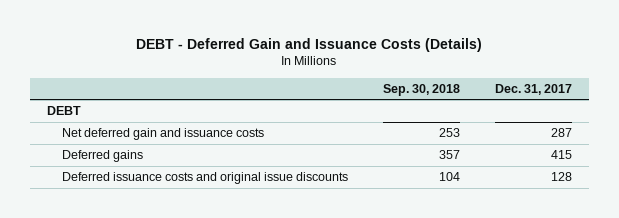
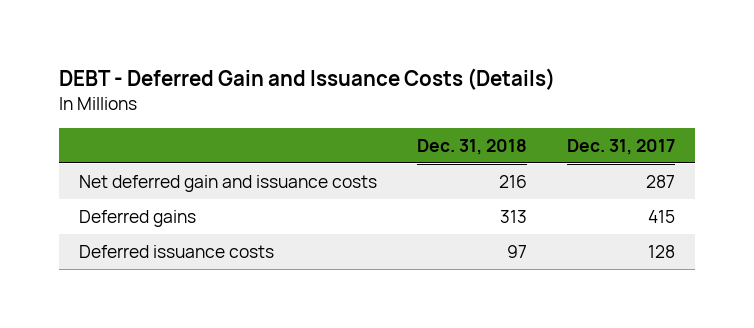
- | Sep. 30, 2018 | Dec. 31, 2017
+ | Dec. 31, 2018 | Dec. 31, 2017
- DEBT
- Deferred issuance costs and original issue discounts | 104 | 128
+ Deferred issuance costs | 97 | 128

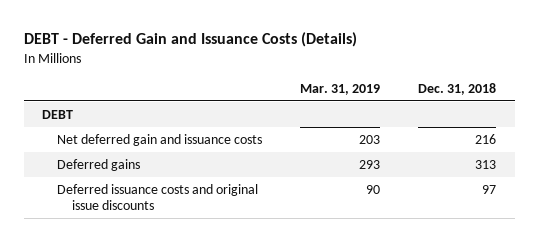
- | Dec. 31, 2018 | Dec. 31, 2017
+ | Mar. 31, 2019 | Dec. 31, 2018
+ DEBT
- Deferred issuance costs | 97 | 128
+ Deferred issuance costs and original issue discounts | 90 | 97

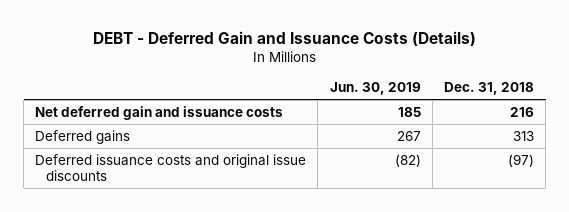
- | Mar. 31, 2019 | Dec. 31, 2018
+ | Jun. 30, 2019 | Dec. 31, 2018
- DEBT
- Deferred issuance costs and original issue discounts | 90 | 97
+ Deferred issuance costs and original issue discounts | (82) | (97)

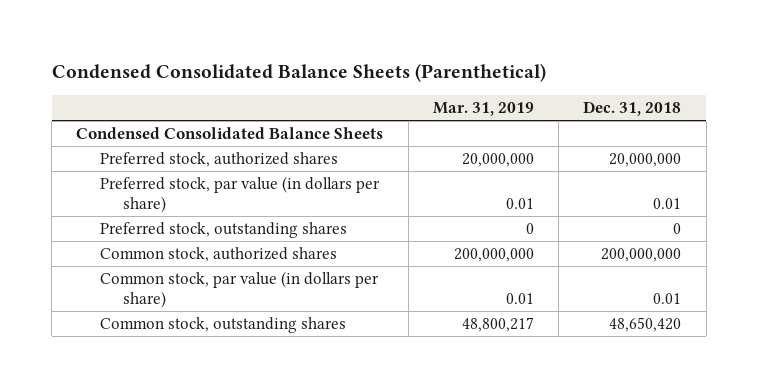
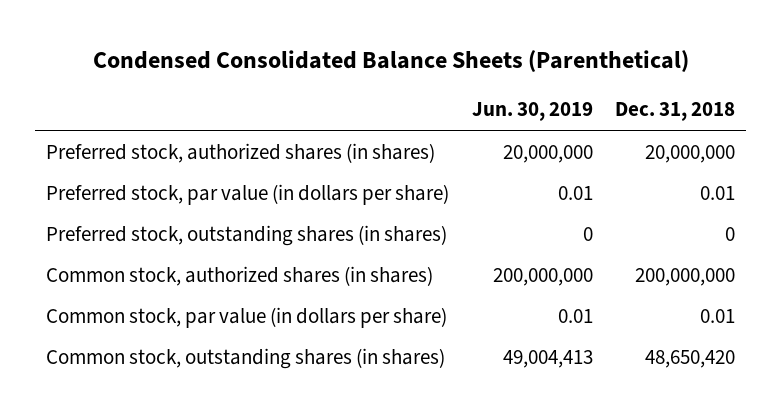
- | Mar. 31, 2019 | Dec. 31, 2018
+ | Jun. 30, 2019 | Dec. 31, 2018
- Condensed Consolidated Balance Sheets
- Preferred stock, authorized shares | 20,000,000 | 20,000,000
+ Preferred stock, authorized shares (in shares) | 20,000,000 | 20,000,000
- Preferred stock, outstanding shares | 0 | 0
- Common stock, authorized shares | 200,000,000 | 200,000,000
+ Preferred stock, outstanding shares (in shares) | 0 | 0
+ Common stock, authorized shares (in shares) | 200,000,000 | 200,000,000
- Common stock, outstanding shares | 48,800,217 | 48,650,420
+ Common stock, outstanding shares (in shares) | 49,004,413 | 48,650,420

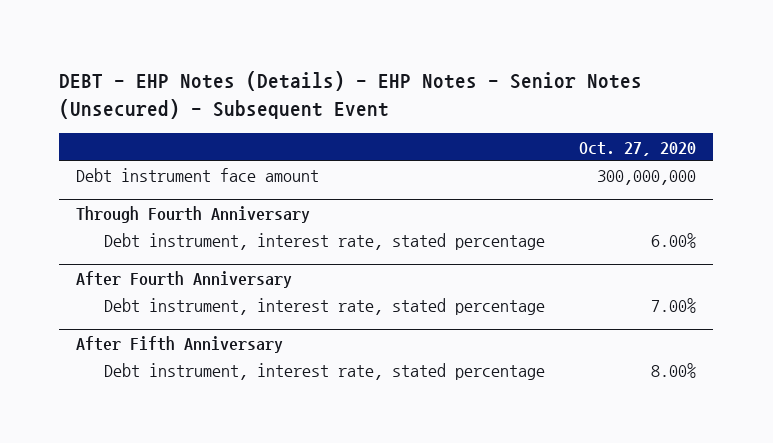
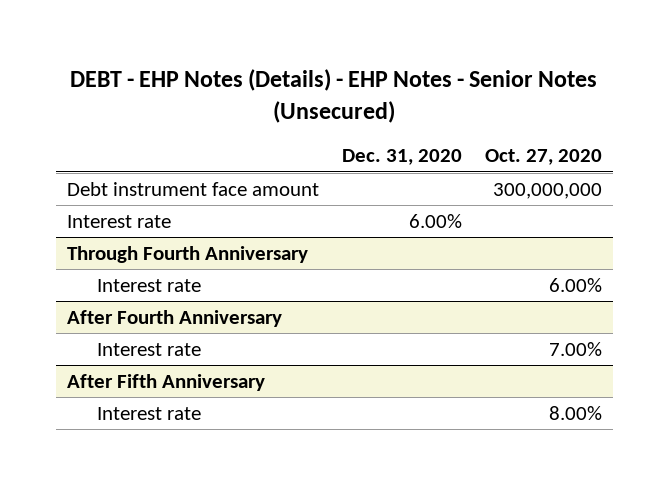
- DEBT - EHP Notes (Details) - EHP Notes - Senior Notes (Unsecured) - Subsequent Event
+ DEBT - EHP Notes (Details) - EHP Notes - Senior Notes (Unsecured)
- | Oct. 27, 2020
+ | Dec. 31, 2020 | Oct. 27, 2020
+ Interest rate | 6.00% |
@ Through Fourth Anniversary
- Debt instrument, interest rate, stated percentage | 6.00%
+ Interest rate | | 6.00%
@ After Fourth Anniversary
- Debt instrument, interest rate, stated percentage | 7.00%
+ Interest rate | | 7.00%
@ After Fifth Anniversary
- Debt instrument, interest rate, stated percentage | 8.00%
+ Interest rate | | 8.00%

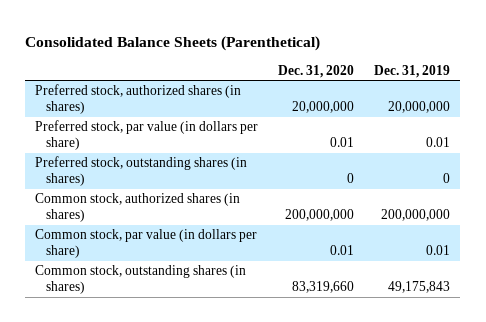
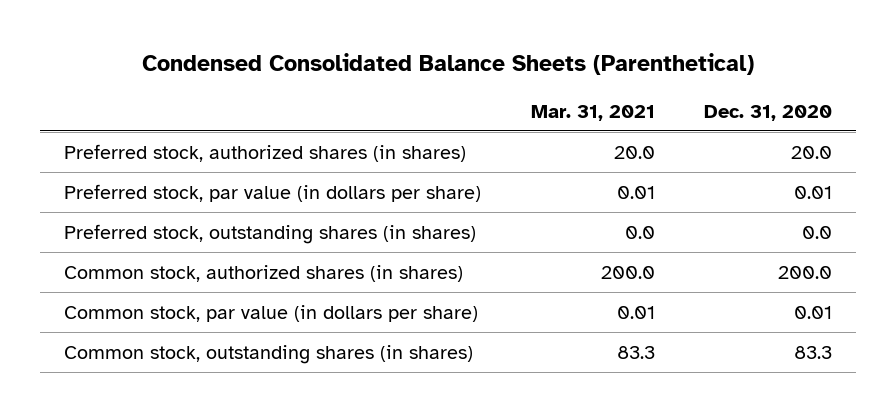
- Consolidated Balance Sheets (Parenthetical)
+ Condensed Consolidated Balance Sheets (Parenthetical)
- | Dec. 31, 2020 | Dec. 31, 2019
+ | Mar. 31, 2021 | Dec. 31, 2020
- Preferred stock, authorized shares (in shares) | 20,000,000 | 20,000,000
+ Preferred stock, authorized shares (in shares) | 20.0 | 20.0
- Preferred stock, outstanding shares (in shares) | 0 | 0
- Common stock, authorized shares (in shares) | 200,000,000 | 200,000,000
+ Preferred stock, outstanding shares (in shares) | 0.0 | 0.0
+ Common stock, authorized shares (in shares) | 200.0 | 200.0
- Common stock, outstanding shares (in shares) | 83,319,660 | 49,175,843
+ Common stock, outstanding shares (in shares) | 83.3 | 83.3

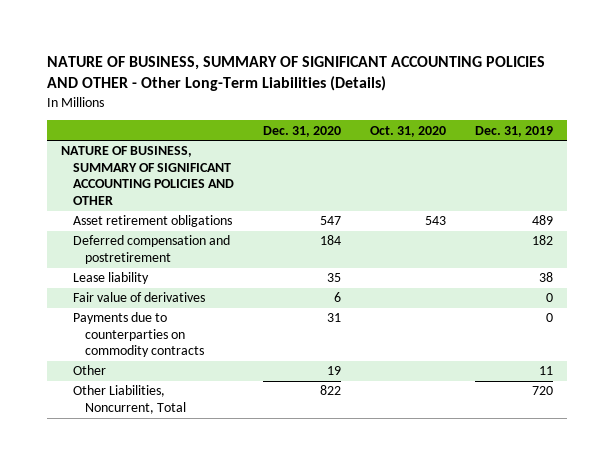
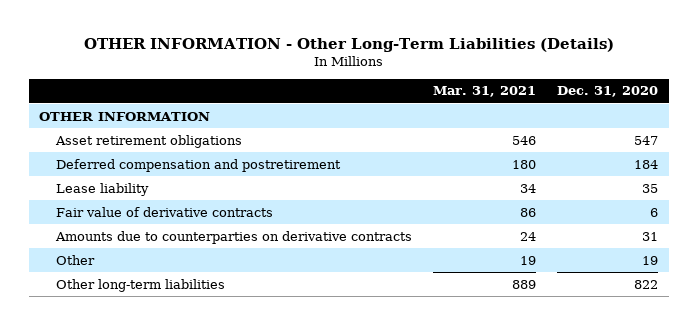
- NATURE OF BUSINESS, SUMMARY OF SIGNIFICANT ACCOUNTING POLICIES AND OTHER - Other Long-Term Liabilities (Details)
+ OTHER INFORMATION - Other Long-Term Liabilities (Details)
- | Dec. 31, 2020 | Oct. 31, 2020 | Dec. 31, 2019
+ | Mar. 31, 2021 | Dec. 31, 2020
- NATURE OF BUSINESS, SUMMARY OF SIGNIFICANT ACCOUNTING POLICIES AND OTHER
+ OTHER INFORMATION
- Fair value of derivatives | 6 | | 0
- Payments due to counterparties on commodity contracts | 31 | | 0
+ Fair value of derivative contracts | 86 | 6
+ Amounts due to counterparties on derivative contracts | 24 | 31
- Other Liabilities, Noncurrent, Total | 822 | | 720
+ Other long-term liabilities | 889 | 822

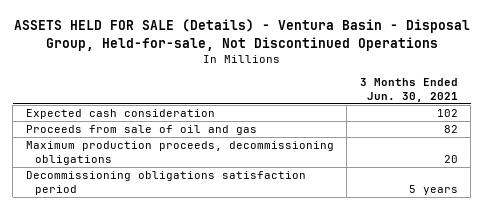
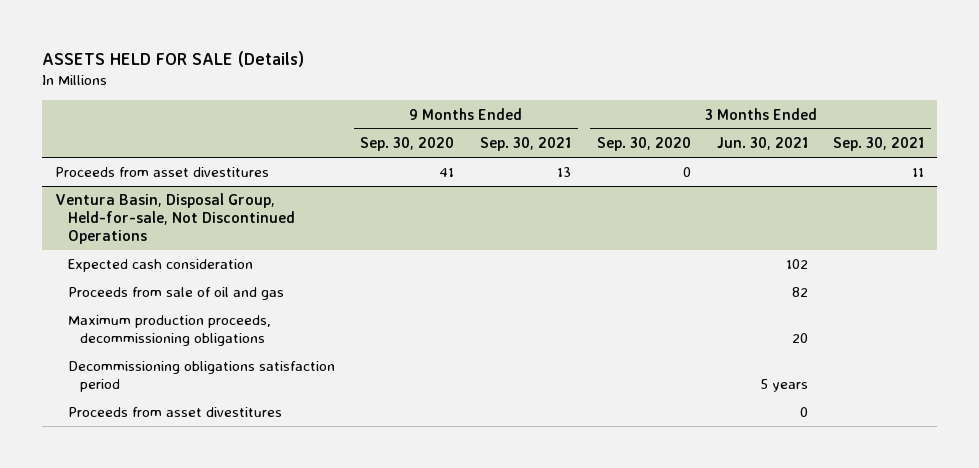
- ASSETS HELD FOR SALE (Details) - Ventura Basin - Disposal Group, Held-for-sale, Not Discontinued Operations
+ ASSETS HELD FOR SALE (Details)
- | 3 Months Ended Jun. 30, 2021
+ | 9 Months Ended Sep. 30, 2020 | 9 Months Ended Sep. 30, 2021 | 3 Months Ended Sep. 30, 2020 | 3 Months Ended Jun. 30, 2021 | 3 Months Ended Sep. 30, 2021
+ Proceeds from asset divestitures | 41 | 13 | 0 | | 11
+ Ventura Basin, Disposal Group, Held-for-sale, Not Discontinued Operations
+ Proceeds from asset divestitures | | | | 0 |

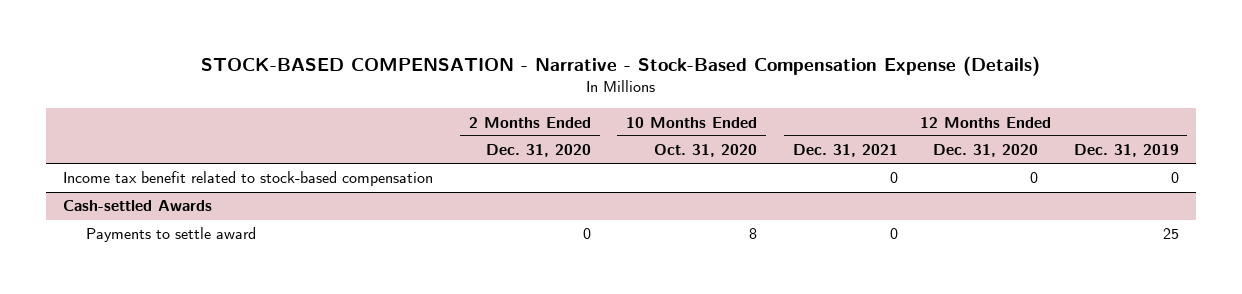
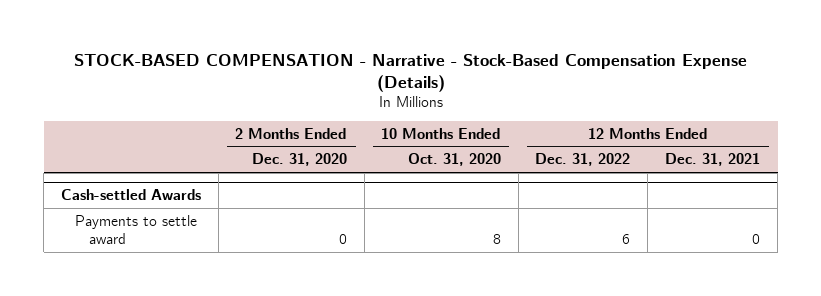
- | 2 Months Ended Dec. 31, 2020 | 10 Months Ended Oct. 31, 2020 | 12 Months Ended Dec. 31, 2021 | 12 Months Ended Dec. 31, 2020 | 12 Months Ended Dec. 31, 2019
+ | 2 Months Ended Dec. 31, 2020 | 10 Months Ended Oct. 31, 2020 | 12 Months Ended Dec. 31, 2022 | 12 Months Ended Dec. 31, 2021
- Income tax benefit related to stock-based compensation | | | 0 | 0 | 0

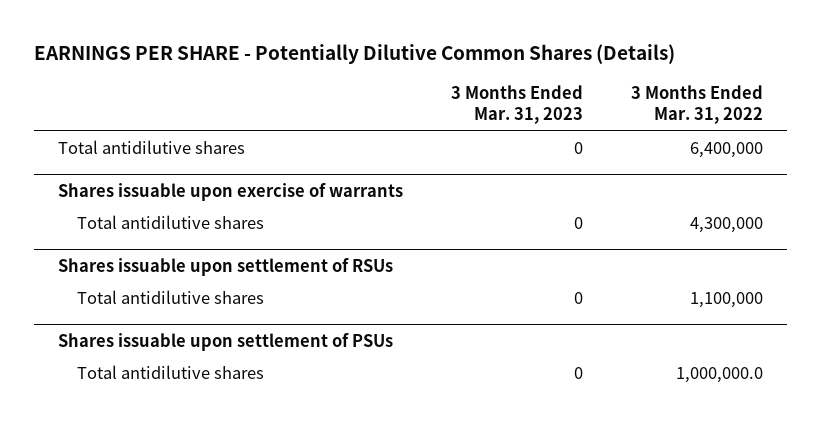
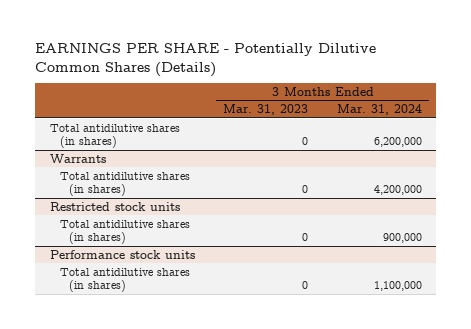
- | 3 Months Ended Mar. 31, 2023 | 3 Months Ended Mar. 31, 2022
+ | 3 Months Ended Mar. 31, 2023 | 3 Months Ended Mar. 31, 2024
- Total antidilutive shares | 0 | 6,400,000
- Shares issuable upon exercise of warrants
- Total antidilutive shares | 0 | 4,300,000
- Shares issuable upon settlement of RSUs
- Total antidilutive shares | 0 | 1,100,000
- Shares issuable upon settlement of PSUs
- Total antidilutive shares | 0 | 1,000,000.0
+ Total antidilutive shares (in shares) | 0 | 6,200,000
+ Warrants
+ Total antidilutive shares (in shares) | 0 | 4,200,000
+ Restricted stock units
+ Total antidilutive shares (in shares) | 0 | 900,000
+ Performance stock units
+ Total antidilutive shares (in shares) | 0 | 1,100,000

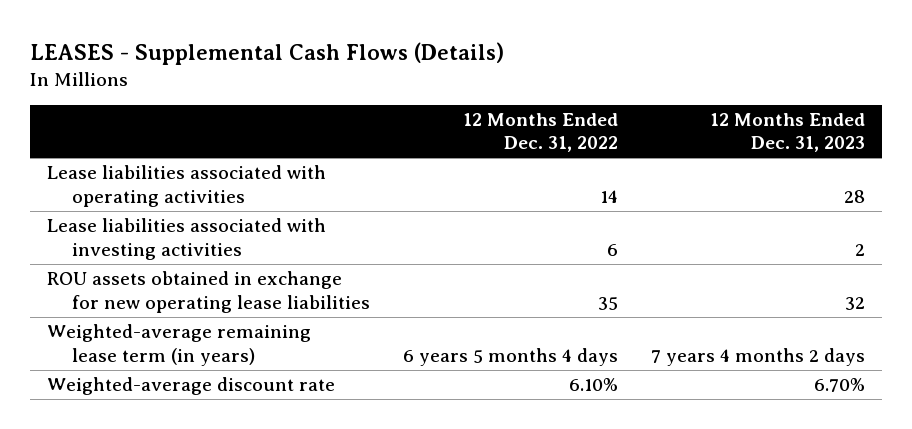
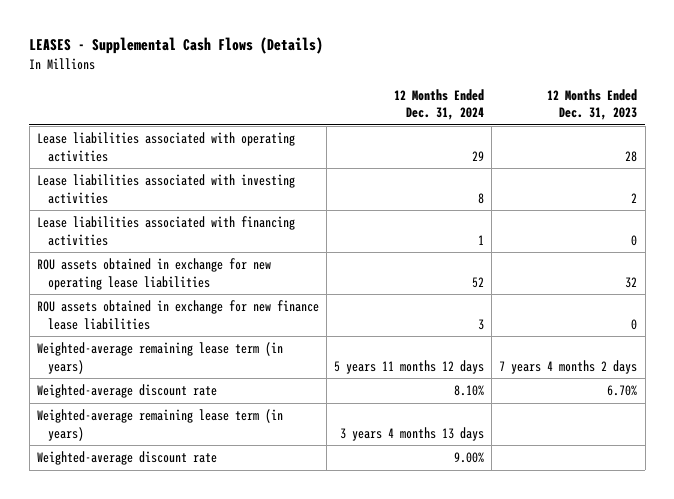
- | 12 Months Ended Dec. 31, 2022 | 12 Months Ended Dec. 31, 2023
+ | 12 Months Ended Dec. 31, 2024 | 12 Months Ended Dec. 31, 2023
+ Lease liabilities associated with financing activities | 1 | 0
+ ROU assets obtained in exchange for new finance lease liabilities | 3 | 0
+ Weighted-average remaining lease term (in years) | 3 years 4 months 13 days |
+ Weighted-average discount rate | 9.00% |

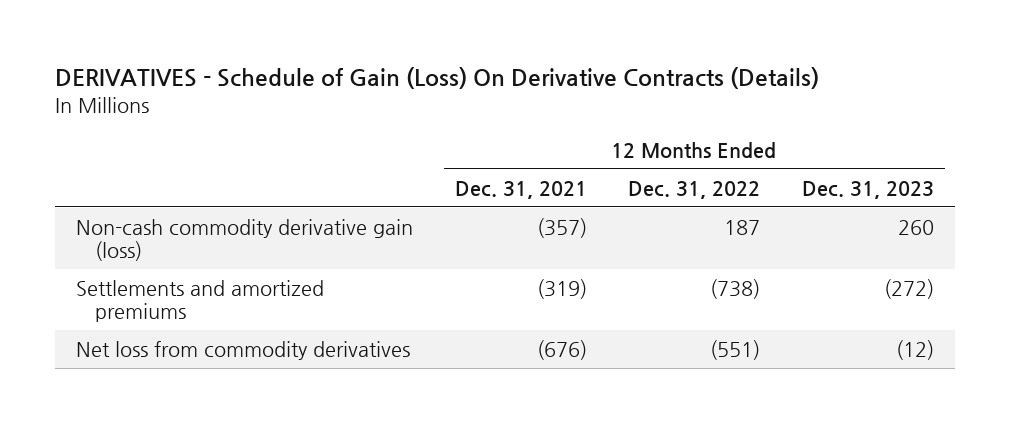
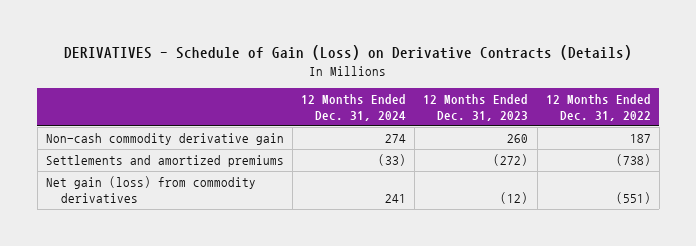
- DERIVATIVES - Schedule of Gain (Loss) On Derivative Contracts (Details)
+ DERIVATIVES - Schedule of Gain (Loss) on Derivative Contracts (Details)
- | 12 Months Ended Dec. 31, 2021 | 12 Months Ended Dec. 31, 2022 | 12 Months Ended Dec. 31, 2023
+ | 12 Months Ended Dec. 31, 2024 | 12 Months Ended Dec. 31, 2023 | 12 Months Ended Dec. 31, 2022
- Non-cash commodity derivative gain (loss) | (357) | 187 | 260
+ Non-cash commodity derivative gain | 274 | 260 | 187
- Net loss from commodity derivatives | (676) | (551) | (12)
+ Net gain (loss) from commodity derivatives | 241 | (12) | (551)

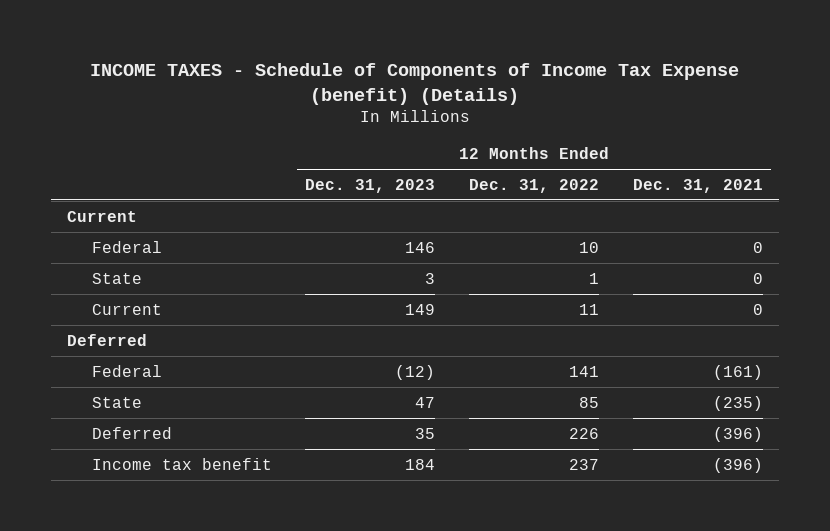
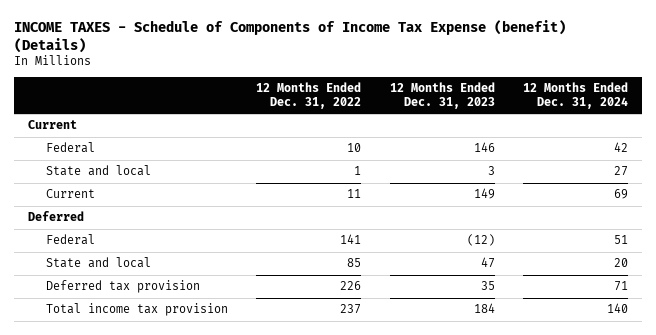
- | 12 Months Ended Dec. 31, 2023 | 12 Months Ended Dec. 31, 2022 | 12 Months Ended Dec. 31, 2021
+ | 12 Months Ended Dec. 31, 2022 | 12 Months Ended Dec. 31, 2023 | 12 Months Ended Dec. 31, 2024
- State | 3 | 1 | 0
+ State and local | 1 | 3 | 27
- State | 47 | 85 | (235)
- Deferred | 35 | 226 | (396)
- Income tax benefit | 184 | 237 | (396)
+ State and local | 85 | 47 | 20
+ Deferred tax provision | 226 | 35 | 71
+ Total income tax provision | 237 | 184 | 140

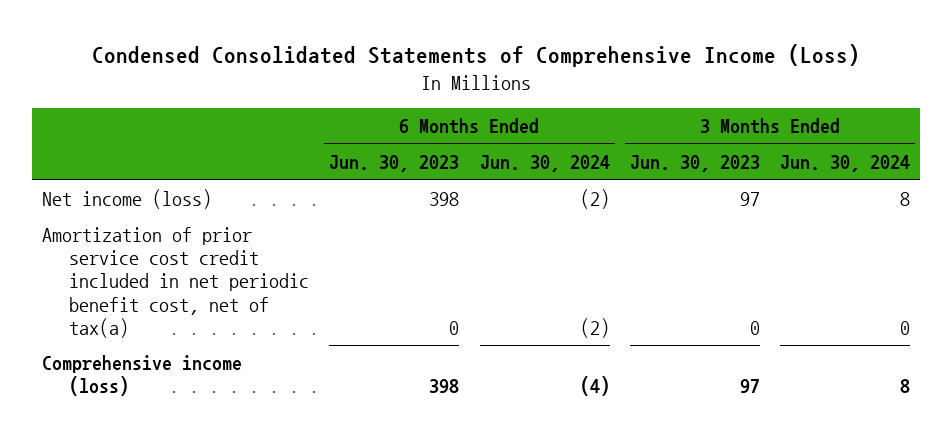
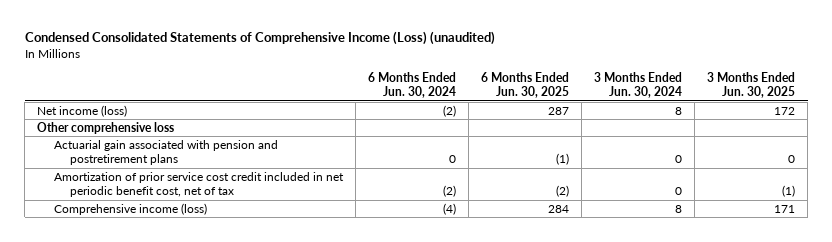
- Condensed Consolidated Statements of Comprehensive Income (Loss)
+ Condensed Consolidated Statements of Comprehensive Income (Loss) (unaudited)
- | 6 Months Ended Jun. 30, 2023 | 6 Months Ended Jun. 30, 2024 | 3 Months Ended Jun. 30, 2023 | 3 Months Ended Jun. 30, 2024
+ | 6 Months Ended Jun. 30, 2024 | 6 Months Ended Jun. 30, 2025 | 3 Months Ended Jun. 30, 2024 | 3 Months Ended Jun. 30, 2025
- Amortization of prior service cost credit included in net periodic benefit cost, net of tax(a) | 0 | (2) | 0 | 0
+ Other comprehensive loss
+ Actuarial gain associated with pension and postretirement plans | 0 | (1) | 0 | 0
+ Amortization of prior service cost credit included in net periodic benefit cost, net of tax | (2) | (2) | 0 | (1)

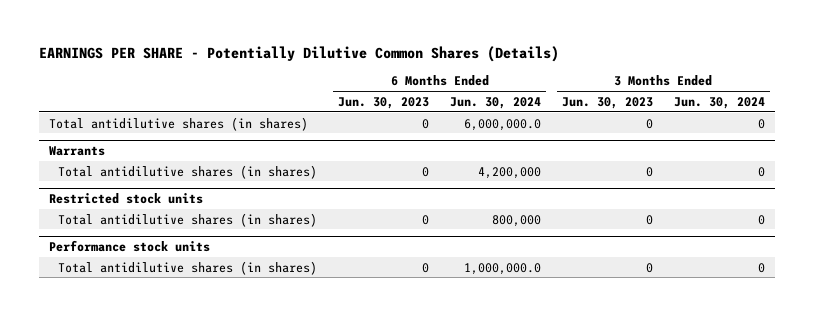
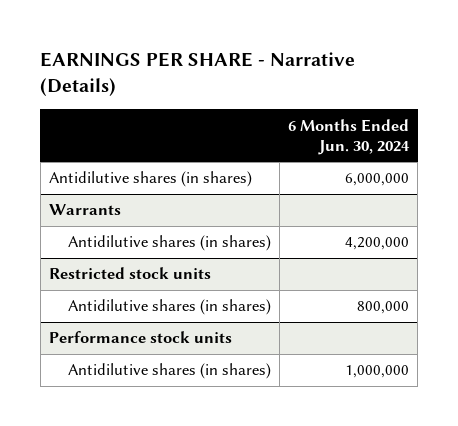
- EARNINGS PER SHARE - Potentially Dilutive Common Shares (Details)
+ EARNINGS PER SHARE - Narrative (Details)
- | 6 Months Ended Jun. 30, 2023 | 6 Months Ended Jun. 30, 2024 | 3 Months Ended Jun. 30, 2023 | 3 Months Ended Jun. 30, 2024
+ | 6 Months Ended Jun. 30, 2024
- Total antidilutive shares (in shares) | 0 | 6,000,000.0 | 0 | 0
+ Antidilutive shares (in shares) | 6,000,000
@ Warrants
- Total antidilutive shares (in shares) | 0 | 4,200,000 | 0 | 0
+ Antidilutive shares (in shares) | 4,200,000
@ Restricted stock units
- Total antidilutive shares (in shares) | 0 | 800,000 | 0 | 0
+ Antidilutive shares (in shares) | 800,000
@ Performance stock units
- Total antidilutive shares (in shares) | 0 | 1,000,000.0 | 0 | 0
+ Antidilutive shares (in shares) | 1,000,000

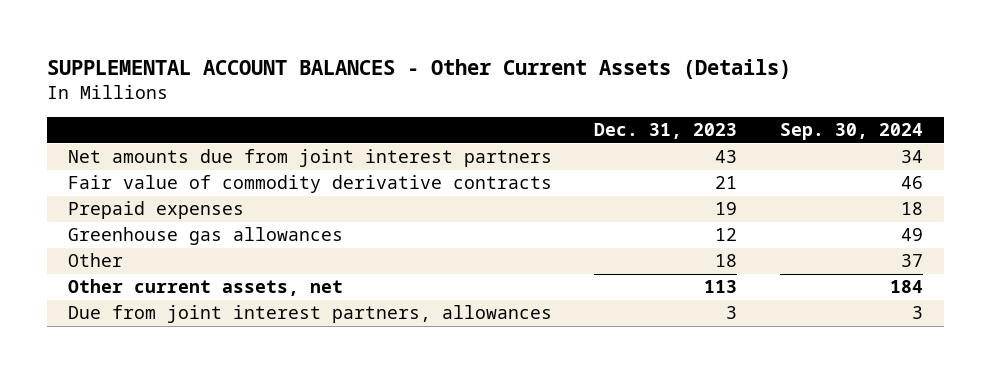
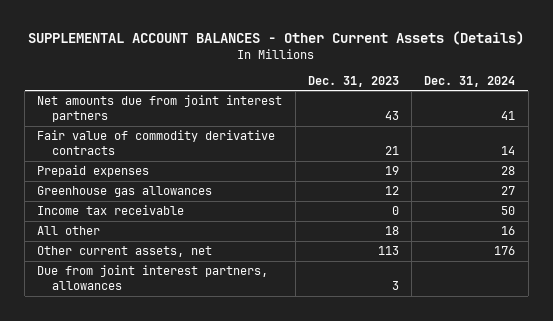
- | Dec. 31, 2023 | Sep. 30, 2024
+ | Dec. 31, 2023 | Dec. 31, 2024
- Other | 18 | 37
+ Income tax receivable | 0 | 50
+ All other | 18 | 16

